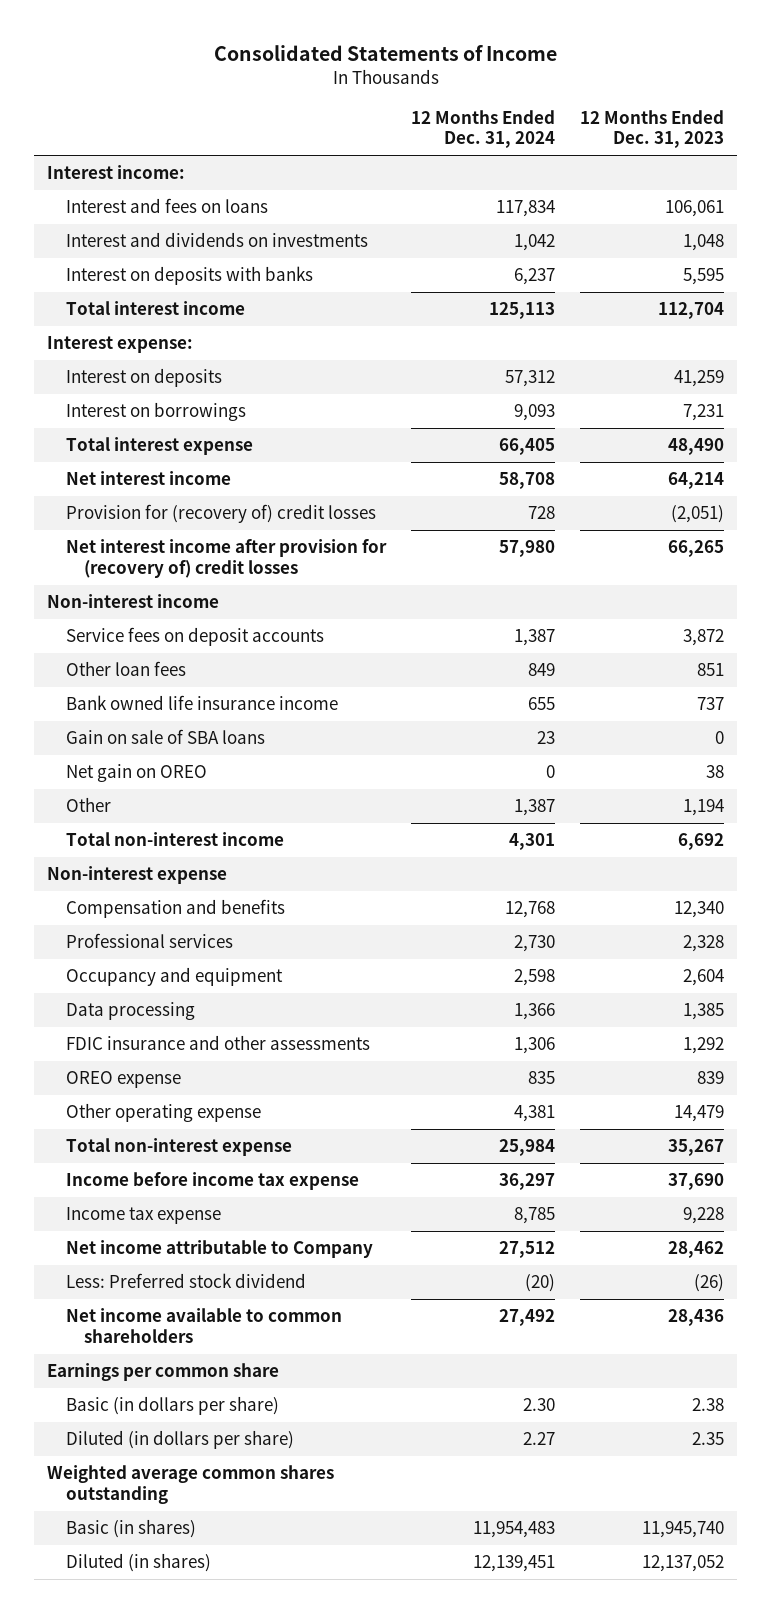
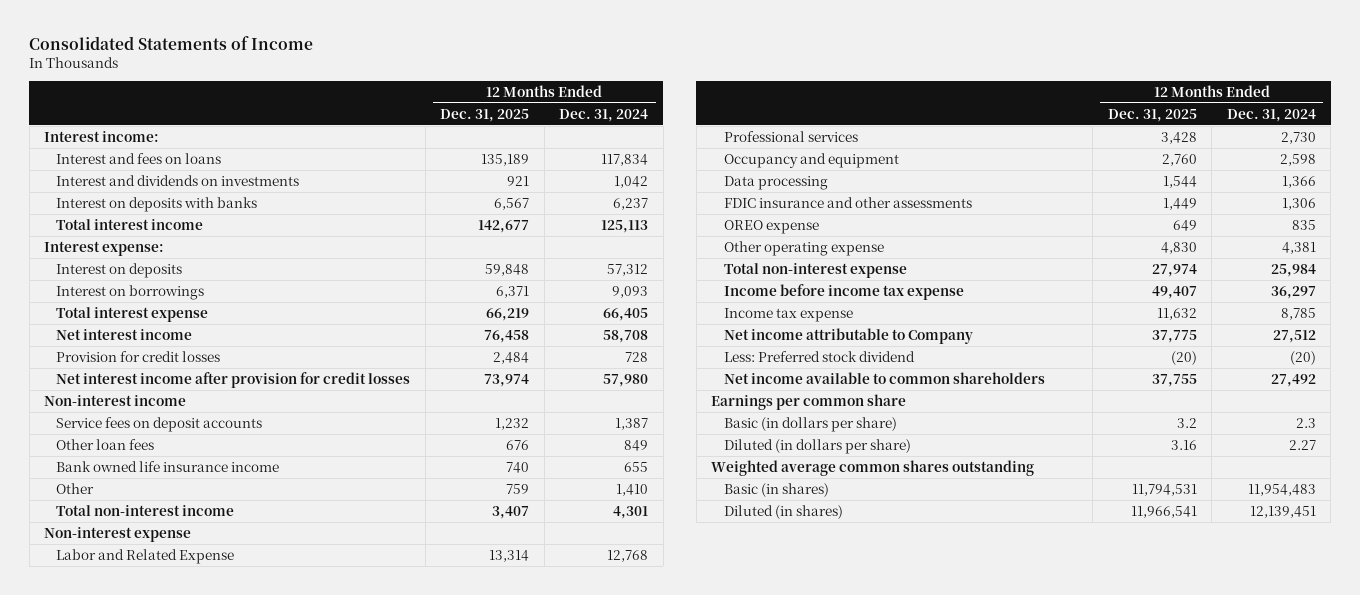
- | 12 Months Ended Dec. 31, 2024 | 12 Months Ended Dec. 31, 2023
+ | 12 Months Ended Dec. 31, 2025 | 12 Months Ended Dec. 31, 2024
- Provision for (recovery of) credit losses | 728 | (2,051)
- Net interest income after provision for (recovery of) credit losses | 57,980 | 66,265
+ Provision for credit losses | 2,484 | 728
+ Net interest income after provision for credit losses | 73,974 | 57,980
- Gain on sale of SBA loans | 23 | 0
- Net gain on OREO | 0 | 38
- Other | 1,387 | 1,194
+ Other | 759 | 1,410
- Compensation and benefits | 12,768 | 12,340
+ Labor and Related Expense | 13,314 | 12,768
- Basic (in dollars per share) | 2.30 | 2.38
+ Basic (in dollars per share) | 3.2 | 2.3

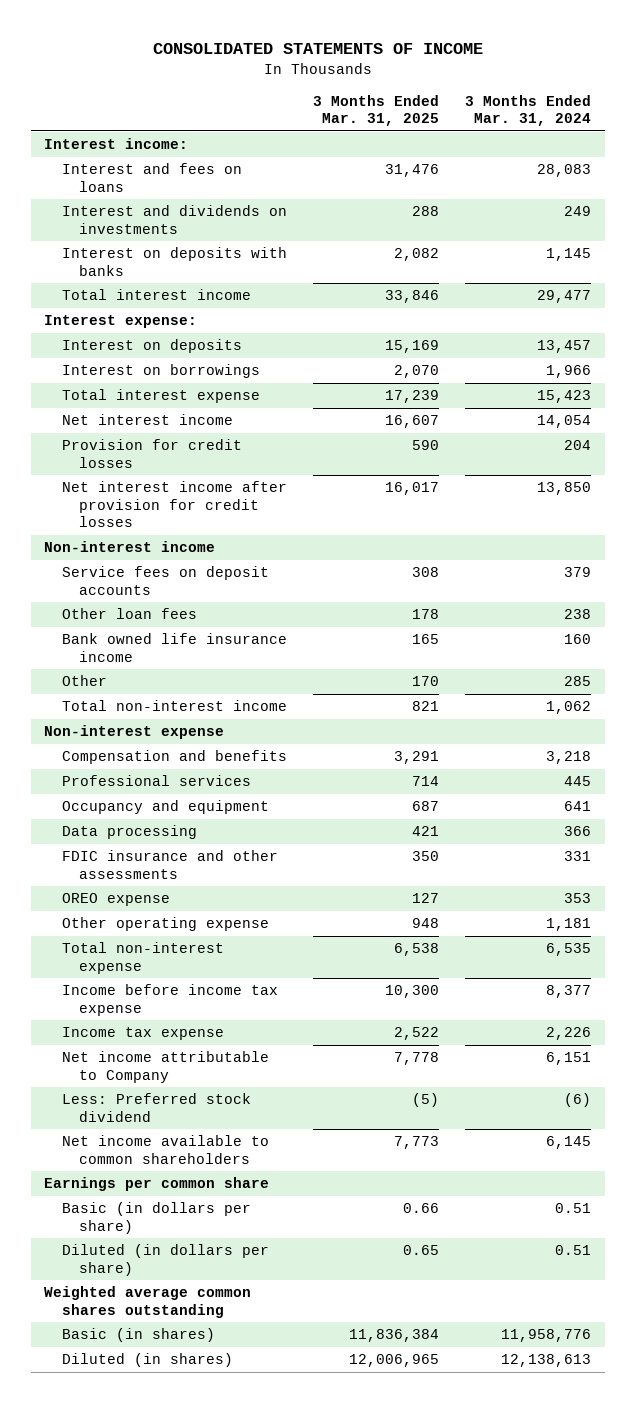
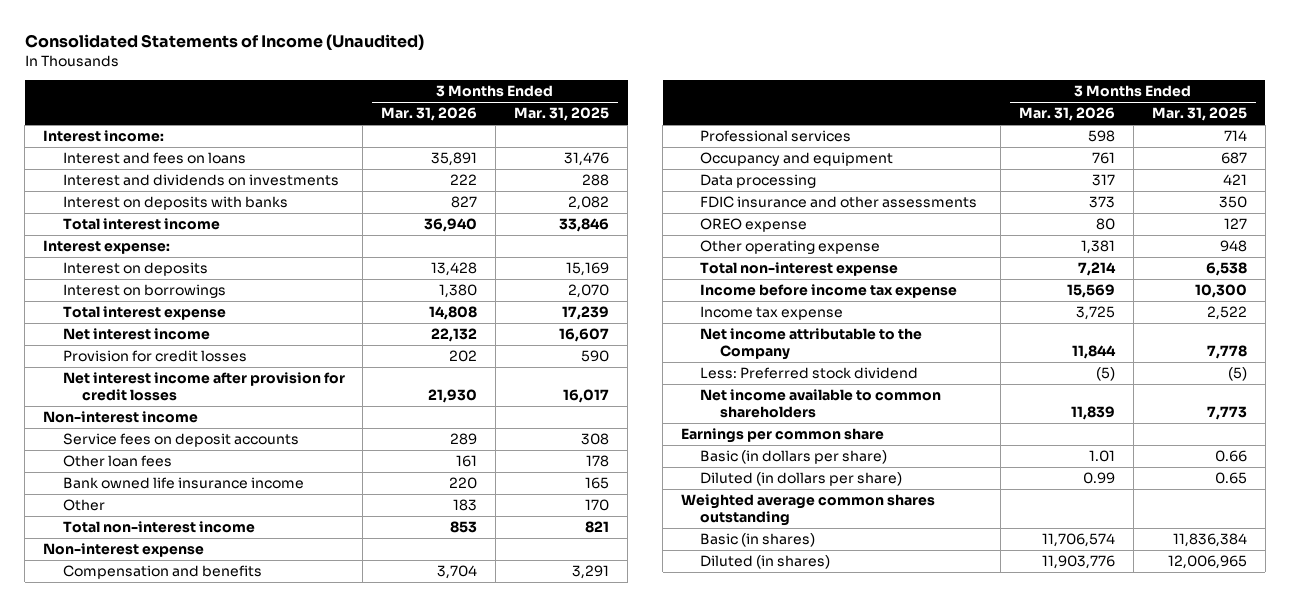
- CONSOLIDATED STATEMENTS OF INCOME
+ Consolidated Statements of Income (Unaudited)
- | 3 Months Ended Mar. 31, 2025 | 3 Months Ended Mar. 31, 2024
+ | 3 Months Ended Mar. 31, 2026 | 3 Months Ended Mar. 31, 2025
- Net income attributable to Company | 7,778 | 6,151
+ Net income attributable to the Company | 11,844 | 7,778

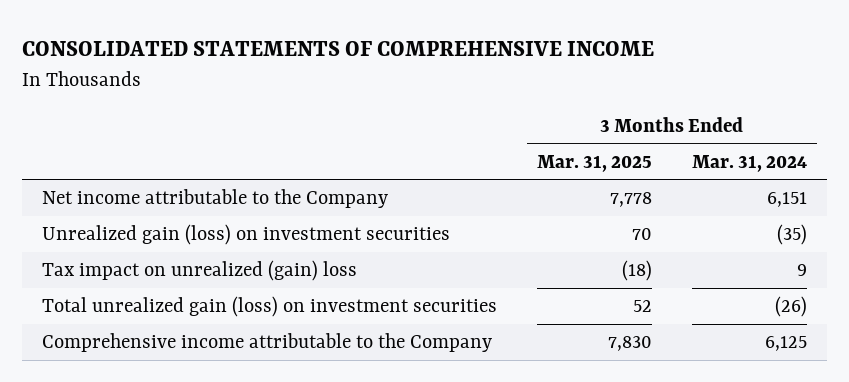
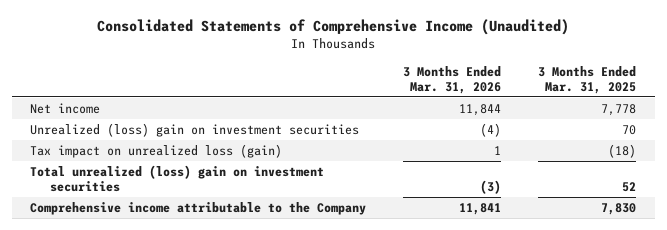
- CONSOLIDATED STATEMENTS OF COMPREHENSIVE INCOME
+ Consolidated Statements of Comprehensive Income (Unaudited)
- | 3 Months Ended Mar. 31, 2025 | 3 Months Ended Mar. 31, 2024
+ | 3 Months Ended Mar. 31, 2026 | 3 Months Ended Mar. 31, 2025
- Net income attributable to the Company | 7,778 | 6,151
- Unrealized gain (loss) on investment securities | 70 | (35)
- Tax impact on unrealized (gain) loss | (18) | 9
- Total unrealized gain (loss) on investment securities | 52 | (26)
+ Net income | 11,844 | 7,778
+ Unrealized (loss) gain on investment securities | (4) | 70
+ Tax impact on unrealized loss (gain) | 1 | (18)
+ Total unrealized (loss) gain on investment securities | (3) | 52

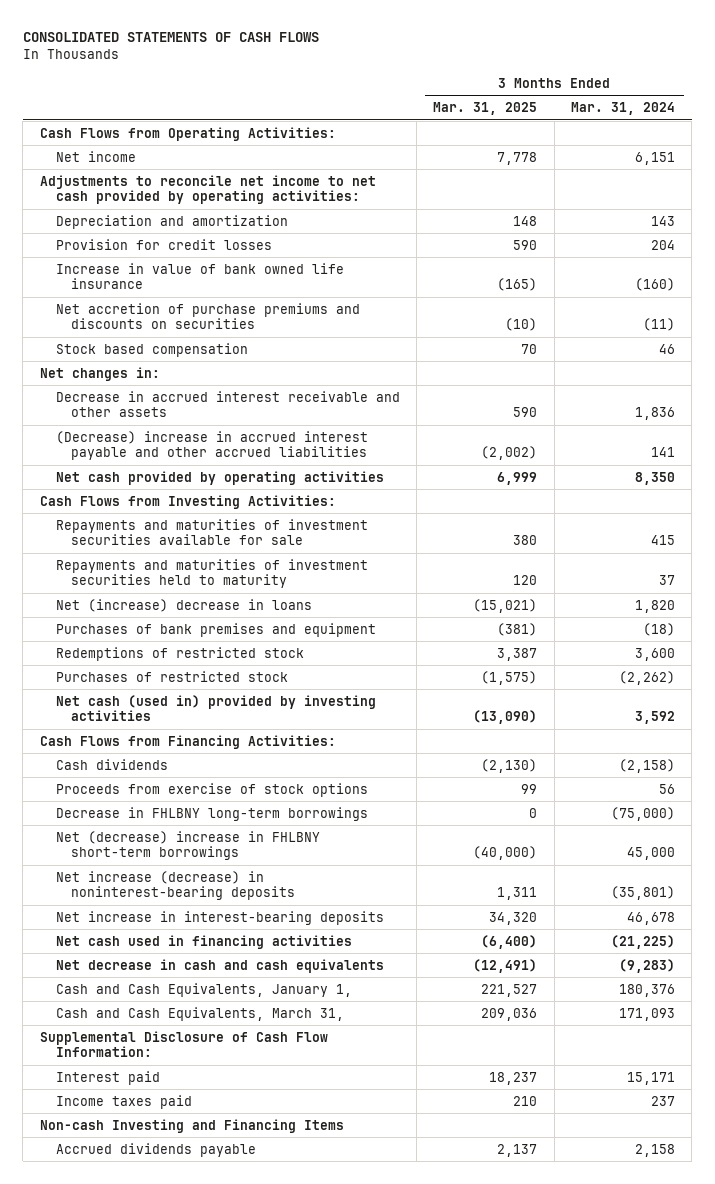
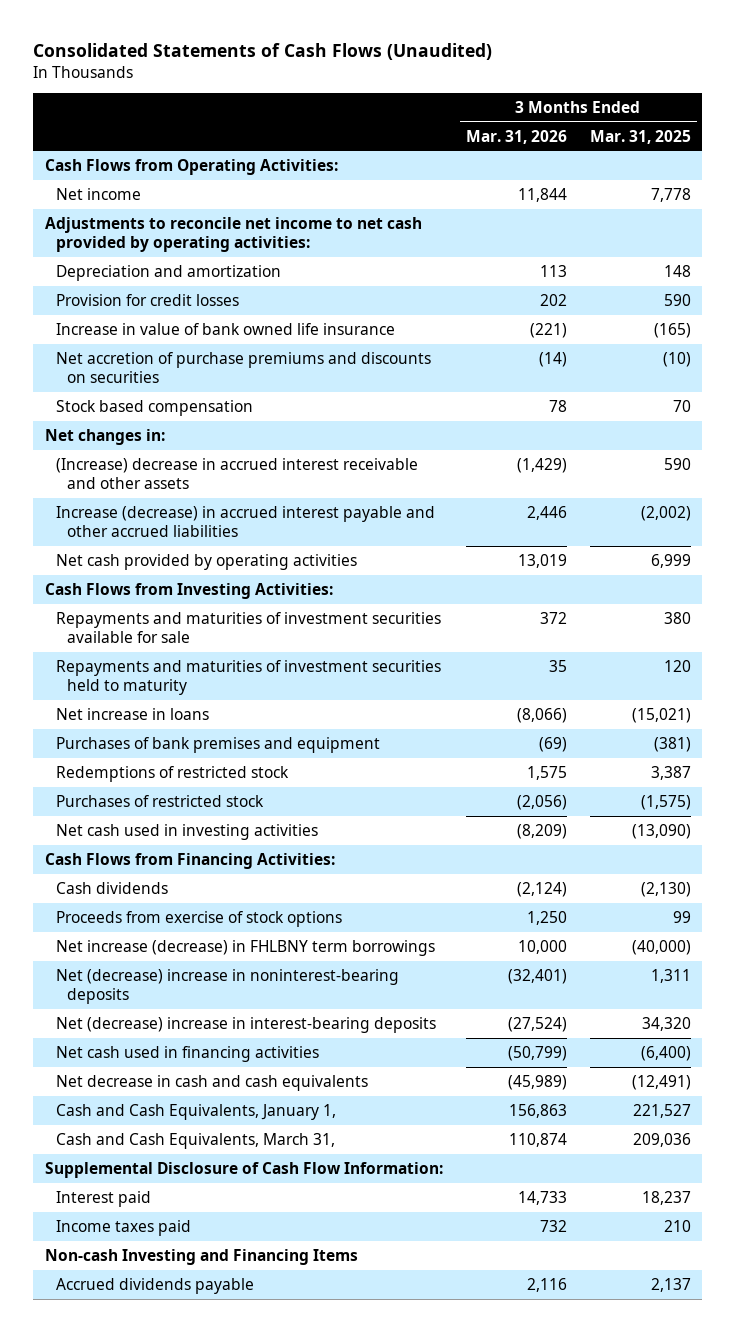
- CONSOLIDATED STATEMENTS OF CASH FLOWS
+ Consolidated Statements of Cash Flows (Unaudited)
- | 3 Months Ended Mar. 31, 2025 | 3 Months Ended Mar. 31, 2024
+ | 3 Months Ended Mar. 31, 2026 | 3 Months Ended Mar. 31, 2025
- Decrease in accrued interest receivable and other assets | 590 | 1,836
- (Decrease) increase in accrued interest payable and other accrued liabilities | (2,002) | 141
+ (Increase) decrease in accrued interest receivable and other assets | (1,429) | 590
+ Increase (decrease) in accrued interest payable and other accrued liabilities | 2,446 | (2,002)
- Net (increase) decrease in loans | (15,021) | 1,820
+ Net increase in loans | (8,066) | (15,021)
- Net cash (used in) provided by investing activities | (13,090) | 3,592
+ Net cash used in investing activities | (8,209) | (13,090)
- Decrease in FHLBNY long-term borrowings | 0 | (75,000)
- Net (decrease) increase in FHLBNY short-term borrowings | (40,000) | 45,000
- Net increase (decrease) in noninterest-bearing deposits | 1,311 | (35,801)
- Net increase in interest-bearing deposits | 34,320 | 46,678
+ Net increase (decrease) in FHLBNY term borrowings | 10,000 | (40,000)
+ Net (decrease) increase in noninterest-bearing deposits | (32,401) | 1,311
+ Net (decrease) increase in interest-bearing deposits | (27,524) | 34,320

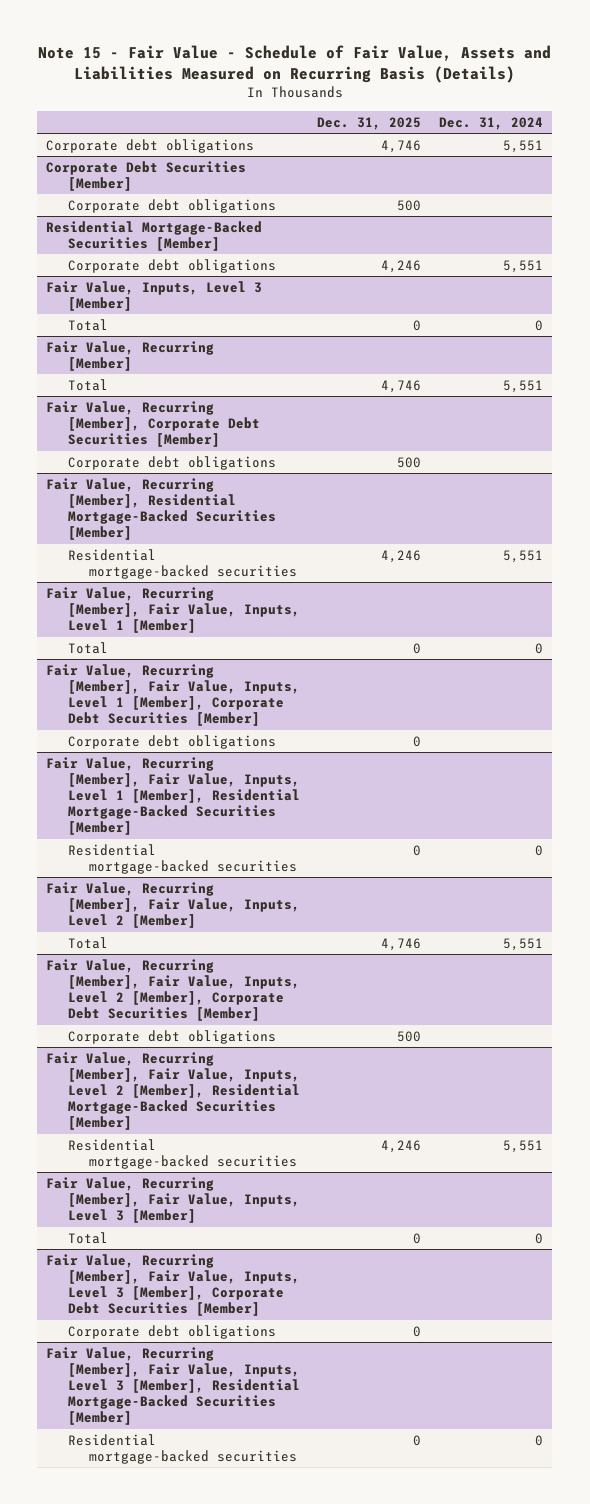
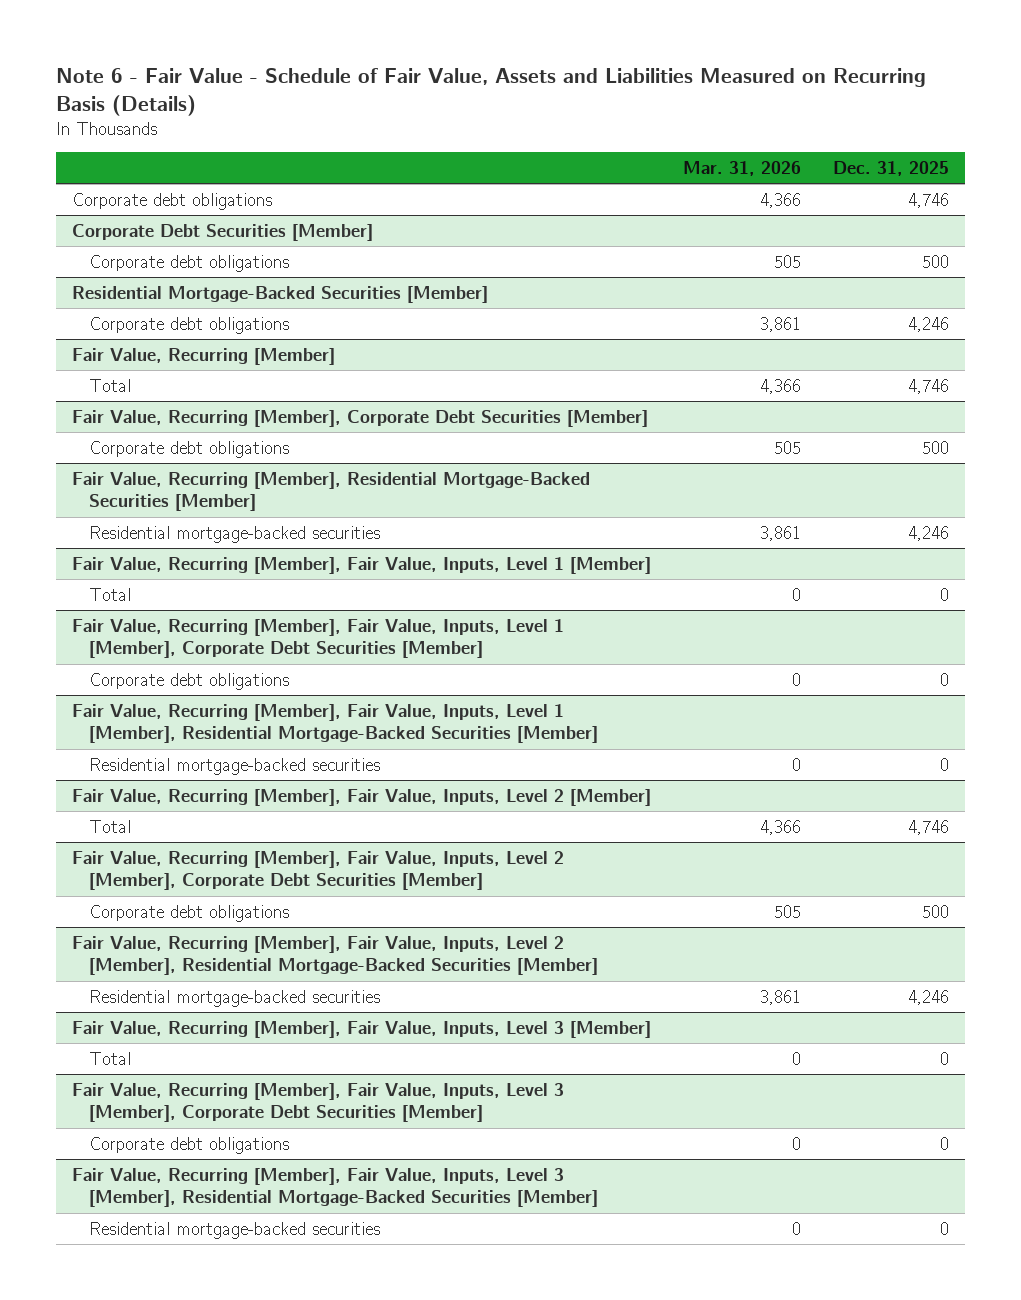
- Note 15 - Fair Value - Schedule of Fair Value, Assets and Liabilities Measured on Recurring Basis (Details)
+ Note 6 - Fair Value - Schedule of Fair Value, Assets and Liabilities Measured on Recurring Basis (Details)
- | Dec. 31, 2025 | Dec. 31, 2024
+ | Mar. 31, 2026 | Dec. 31, 2025
- Fair Value, Inputs, Level 3 [Member]
- Total | 0 | 0

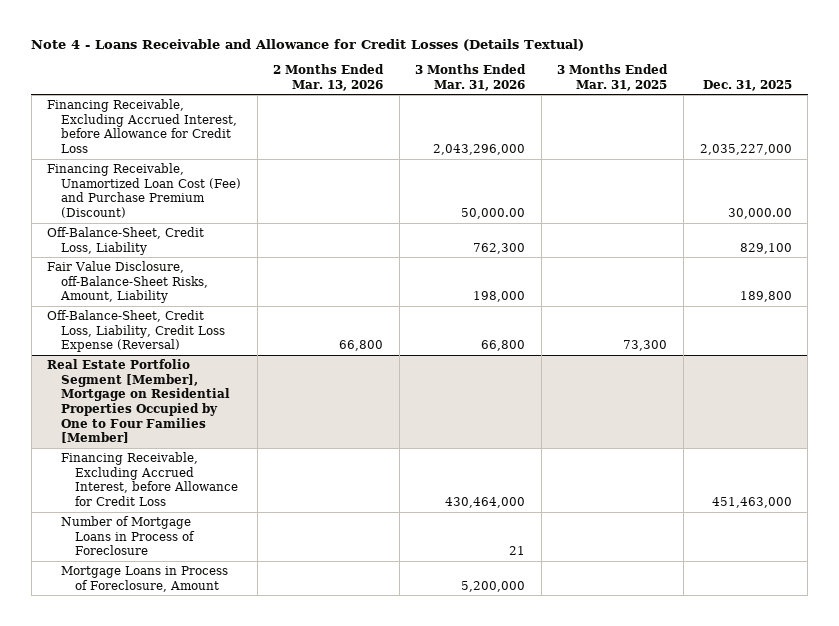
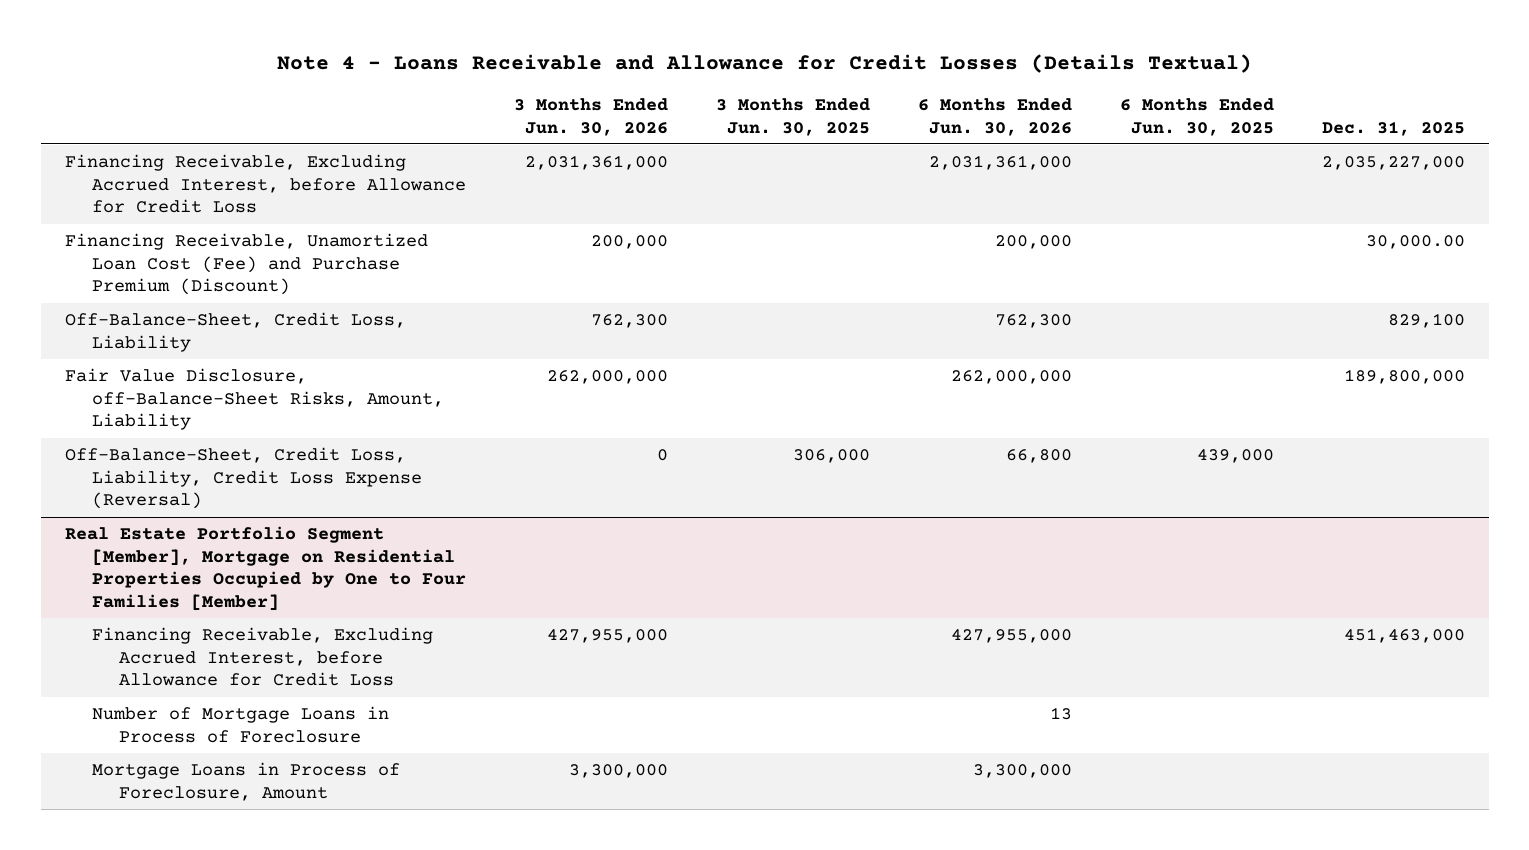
- | 2 Months Ended Mar. 13, 2026 | 3 Months Ended Mar. 31, 2026 | 3 Months Ended Mar. 31, 2025 | Dec. 31, 2025
+ | 3 Months Ended Jun. 30, 2026 | 3 Months Ended Jun. 30, 2025 | 6 Months Ended Jun. 30, 2026 | 6 Months Ended Jun. 30, 2025 | Dec. 31, 2025
- Fair Value Disclosure, off-Balance-Sheet Risks, Amount, Liability | | 198,000 | | 189,800
+ Fair Value Disclosure, off-Balance-Sheet Risks, Amount, Liability | 262,000,000 | | 262,000,000 | | 189,800,000

